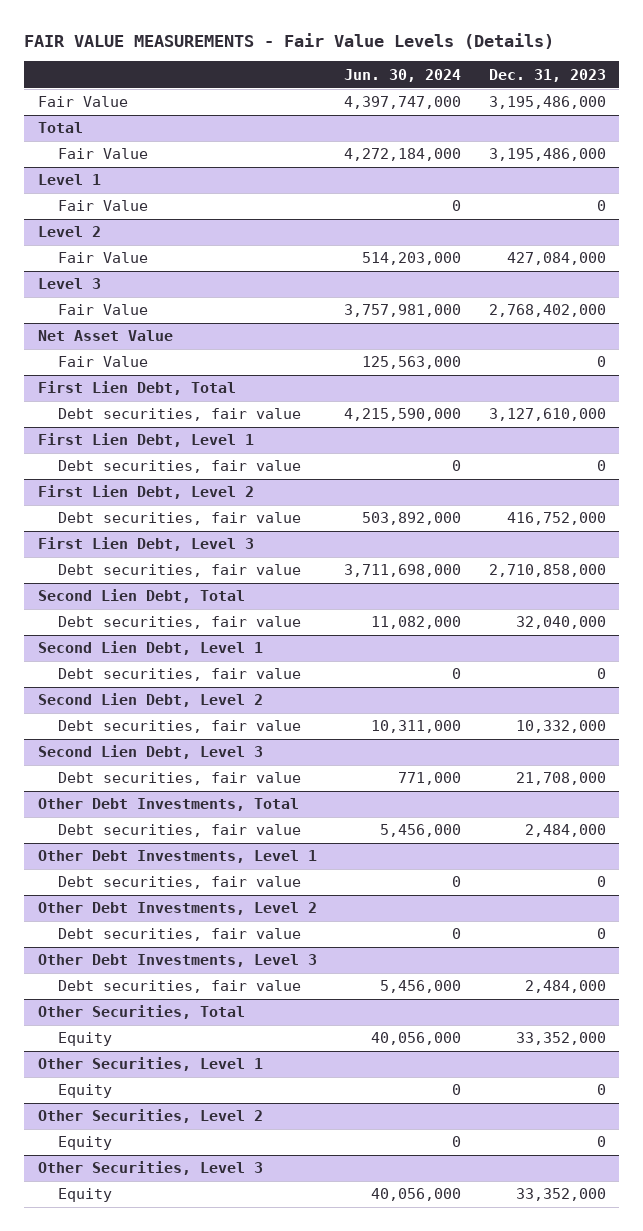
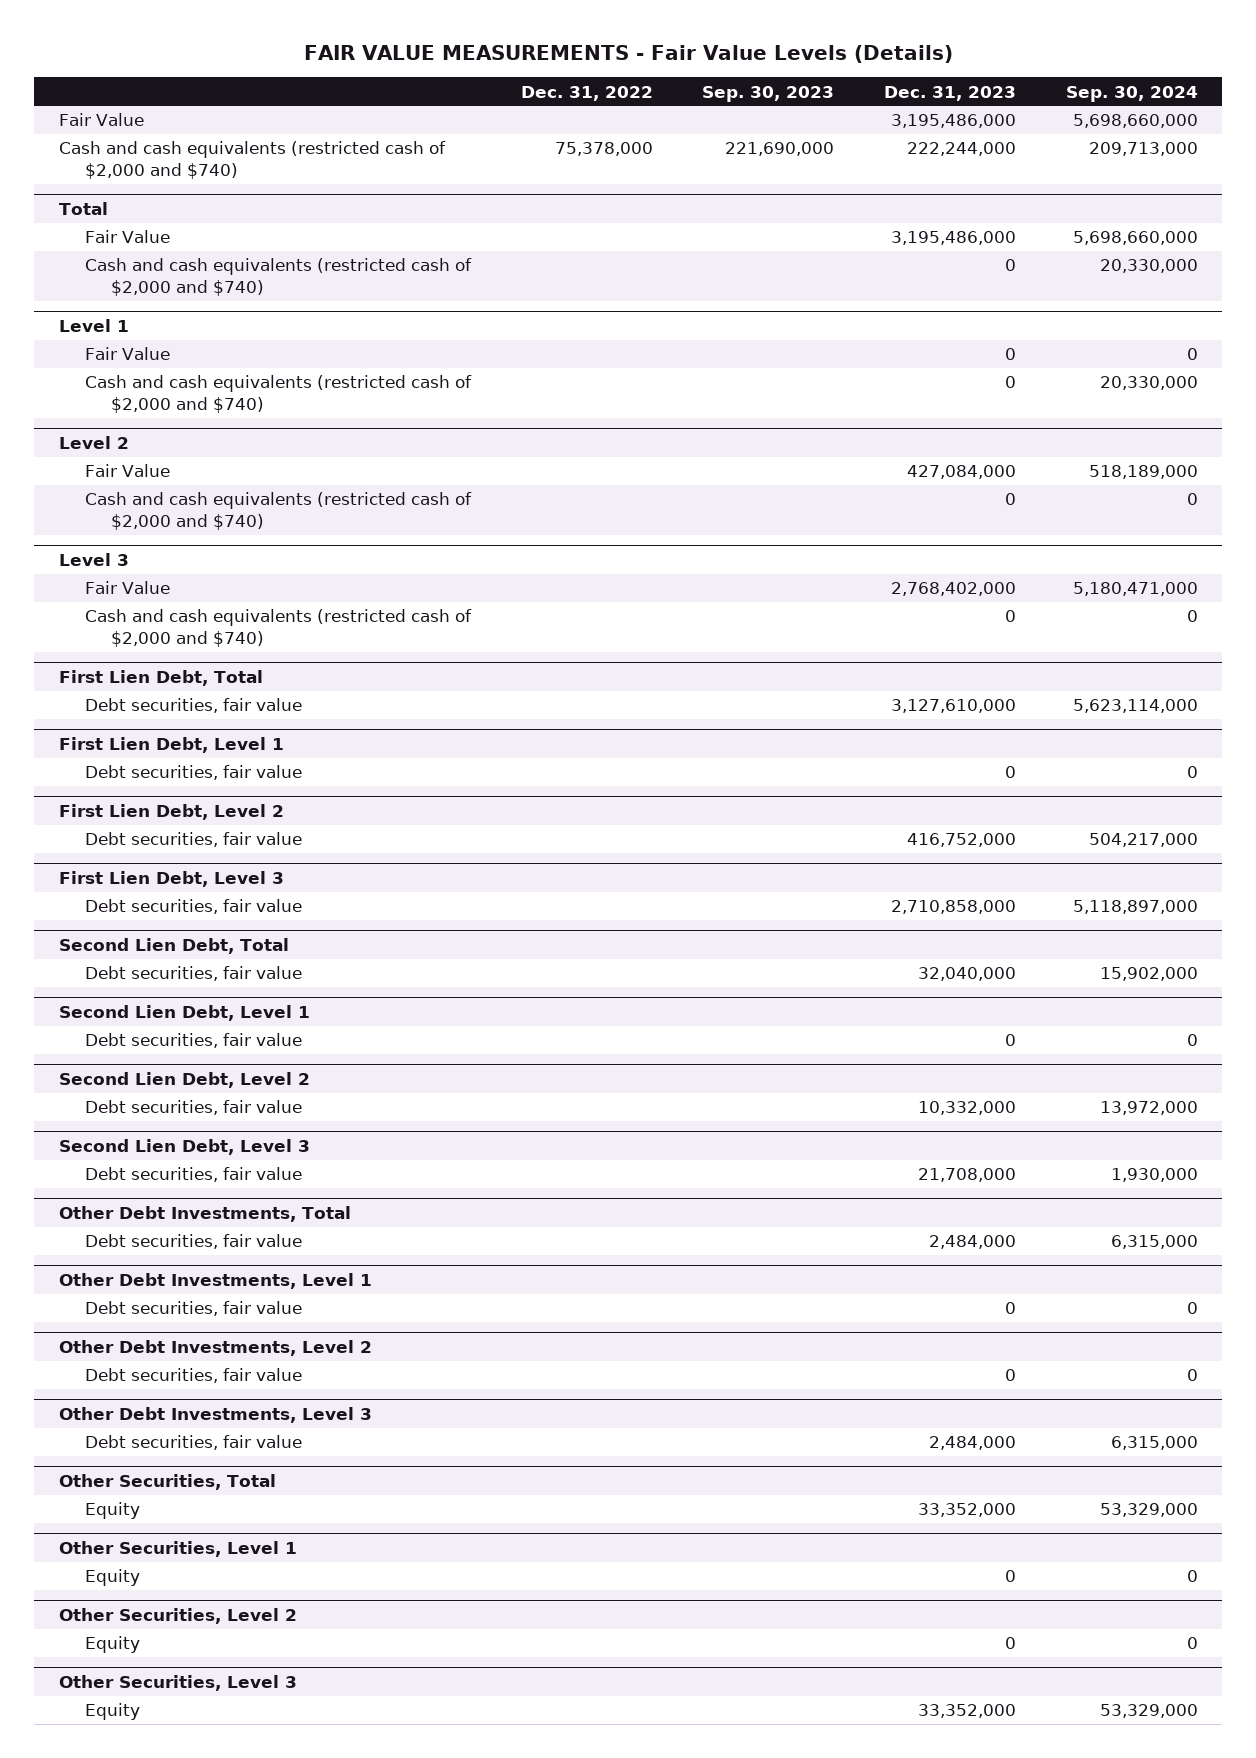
- | Jun. 30, 2024 | Dec. 31, 2023
+ | Dec. 31, 2022 | Sep. 30, 2023 | Dec. 31, 2023 | Sep. 30, 2024
+ Cash and cash equivalents (restricted cash of $2,000 and $740) | 75,378,000 | 221,690,000 | 222,244,000 | 209,713,000
@ Total
+ Cash and cash equivalents (restricted cash of $2,000 and $740) | | | 0 | 20,330,000
@ Level 1
+ Cash and cash equivalents (restricted cash of $2,000 and $740) | | | 0 | 20,330,000
@ Level 2
+ Cash and cash equivalents (restricted cash of $2,000 and $740) | | | 0 | 0
- Net Asset Value
- Fair Value | 125,563,000 | 0
@ Level 3
+ Cash and cash equivalents (restricted cash of $2,000 and $740) | | | 0 | 0

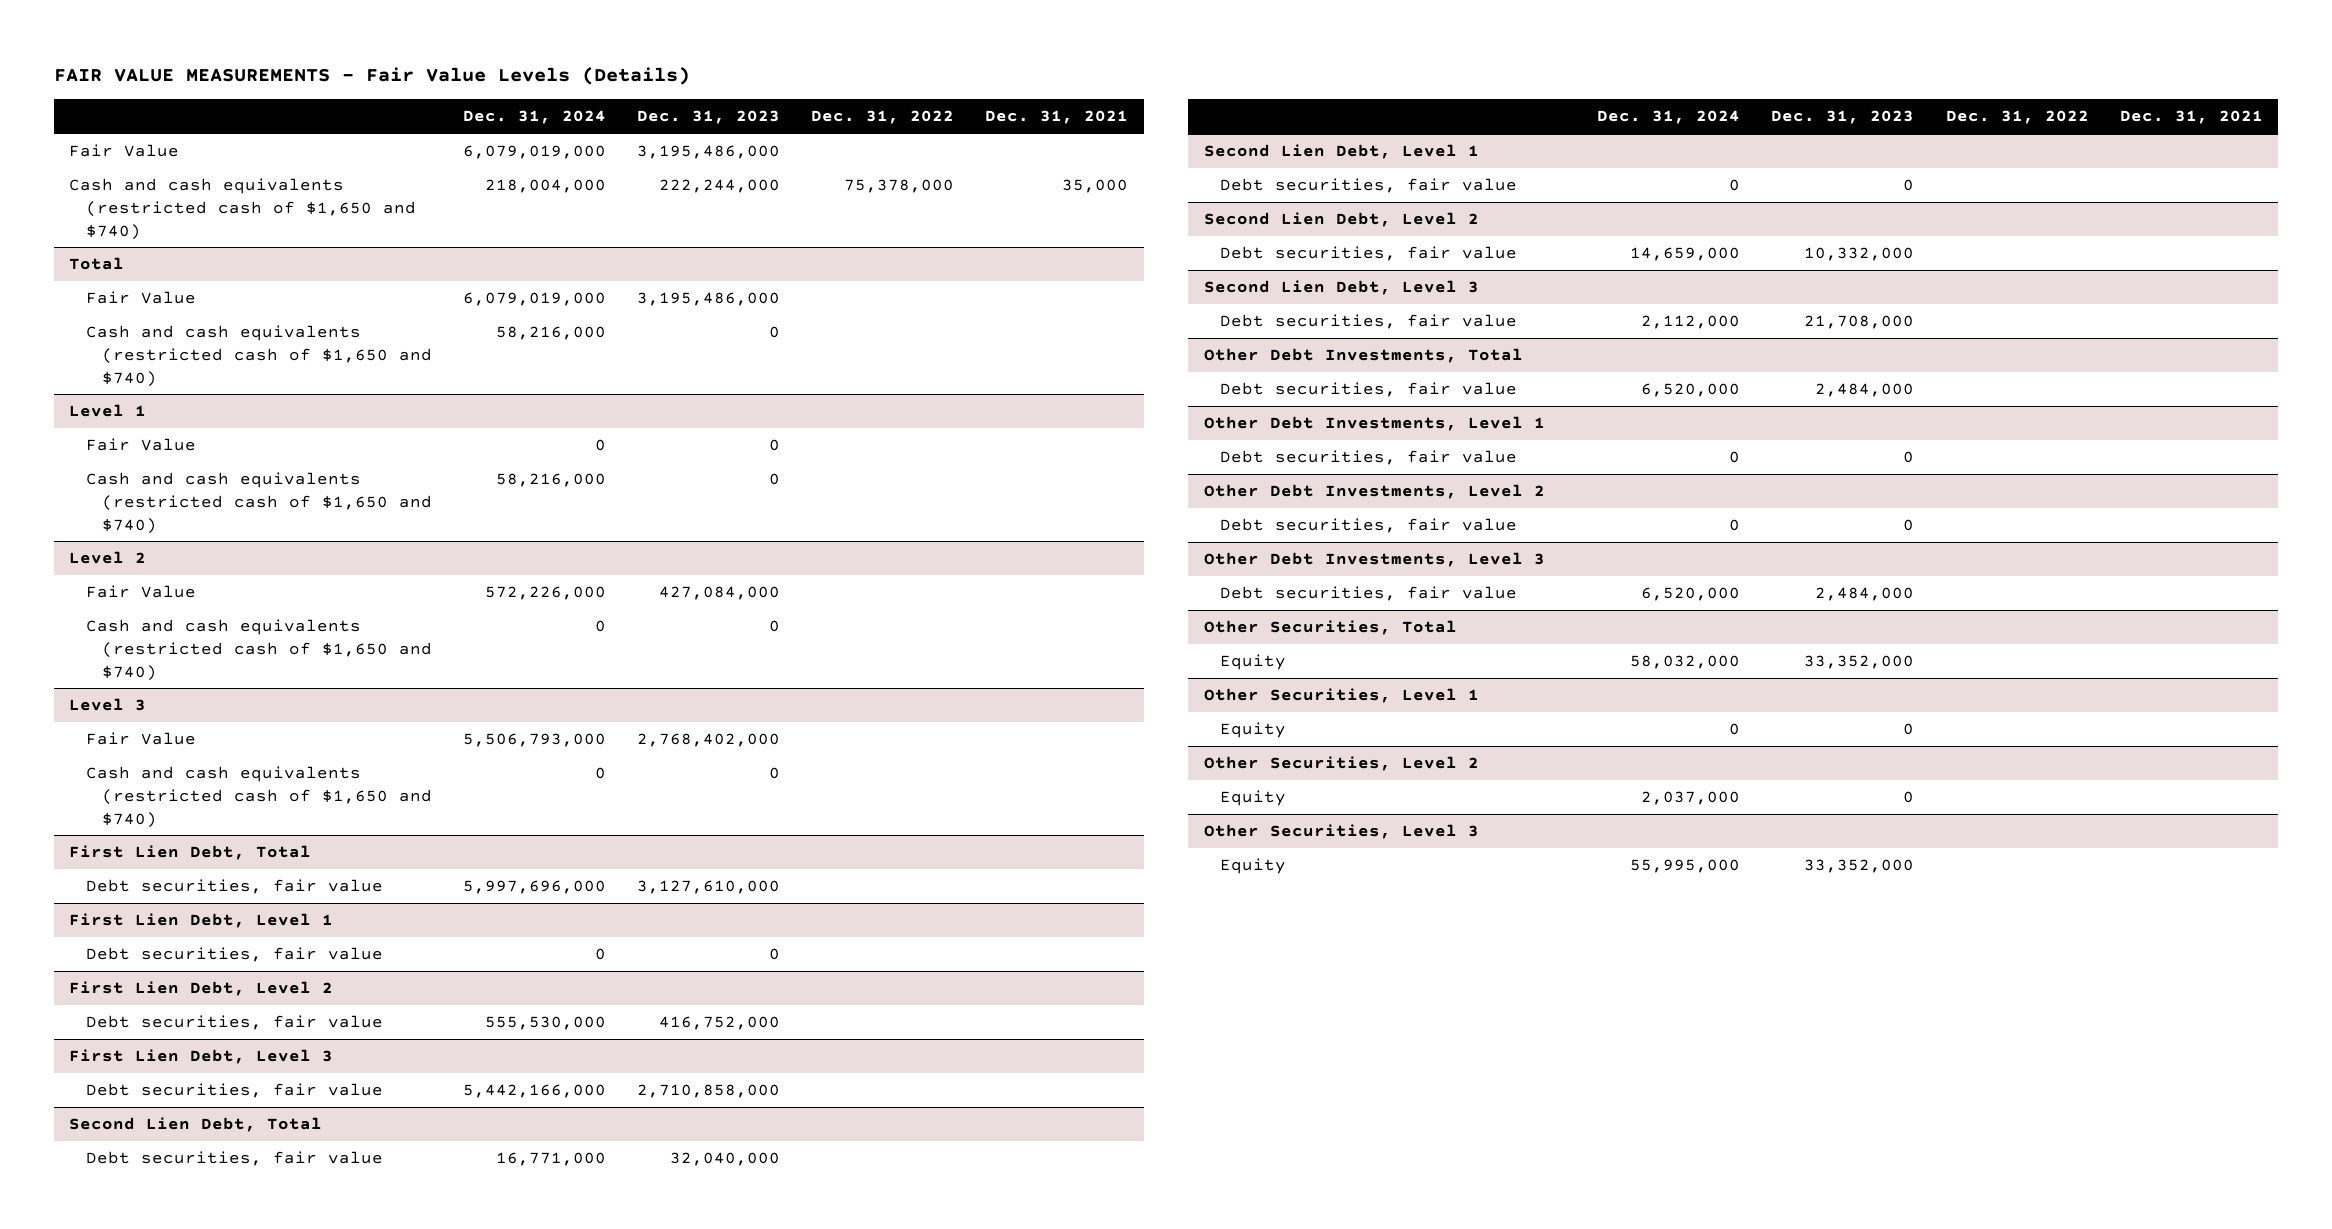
- | Dec. 31, 2022 | Sep. 30, 2023 | Dec. 31, 2023 | Sep. 30, 2024
+ | Dec. 31, 2024 | Dec. 31, 2023 | Dec. 31, 2022 | Dec. 31, 2021
- Cash and cash equivalents (restricted cash of $2,000 and $740) | 75,378,000 | 221,690,000 | 222,244,000 | 209,713,000
+ Cash and cash equivalents (restricted cash of $1,650 and $740) | 218,004,000 | 222,244,000 | 75,378,000 | 35,000
@ Total
- Cash and cash equivalents (restricted cash of $2,000 and $740) | | | 0 | 20,330,000
+ Cash and cash equivalents (restricted cash of $1,650 and $740) | 58,216,000 | 0 | |
@ Level 1
- Cash and cash equivalents (restricted cash of $2,000 and $740) | | | 0 | 20,330,000
+ Cash and cash equivalents (restricted cash of $1,650 and $740) | 58,216,000 | 0 | |
@ Level 2
- Cash and cash equivalents (restricted cash of $2,000 and $740) | | | 0 | 0
+ Cash and cash equivalents (restricted cash of $1,650 and $740) | 0 | 0 | |
@ Level 3
- Cash and cash equivalents (restricted cash of $2,000 and $740) | | | 0 | 0
+ Cash and cash equivalents (restricted cash of $1,650 and $740) | 0 | 0 | |

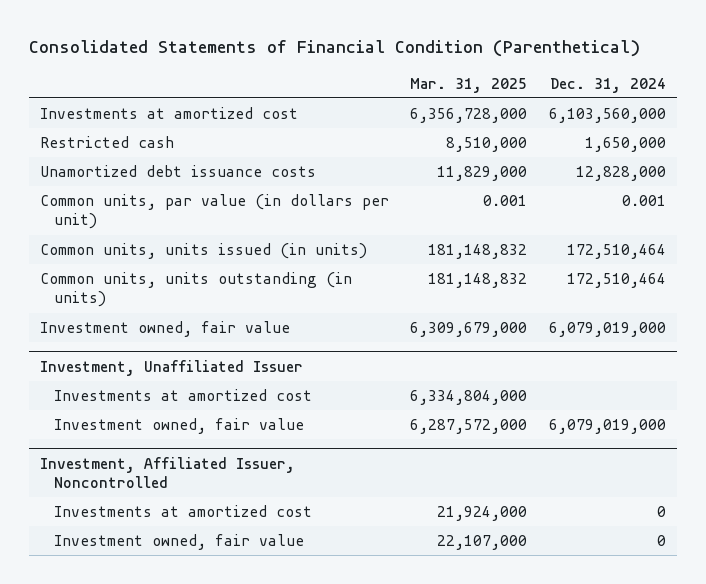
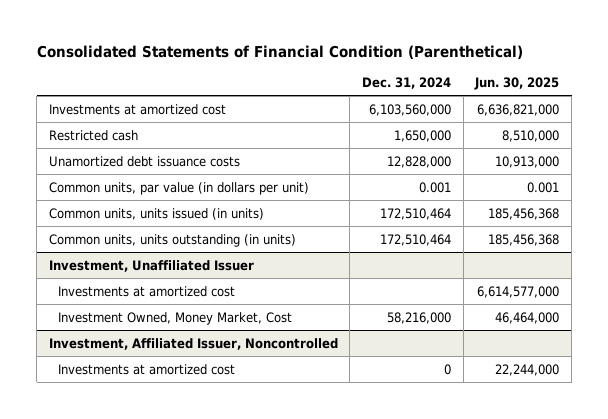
- | Mar. 31, 2025 | Dec. 31, 2024
+ | Dec. 31, 2024 | Jun. 30, 2025
- Investment owned, fair value | 6,309,679,000 | 6,079,019,000
@ Investment, Unaffiliated Issuer
- Investment owned, fair value | 6,287,572,000 | 6,079,019,000
+ Investment Owned, Money Market, Cost | 58,216,000 | 46,464,000
@ Investment, Affiliated Issuer, Noncontrolled
- Investment owned, fair value | 22,107,000 | 0

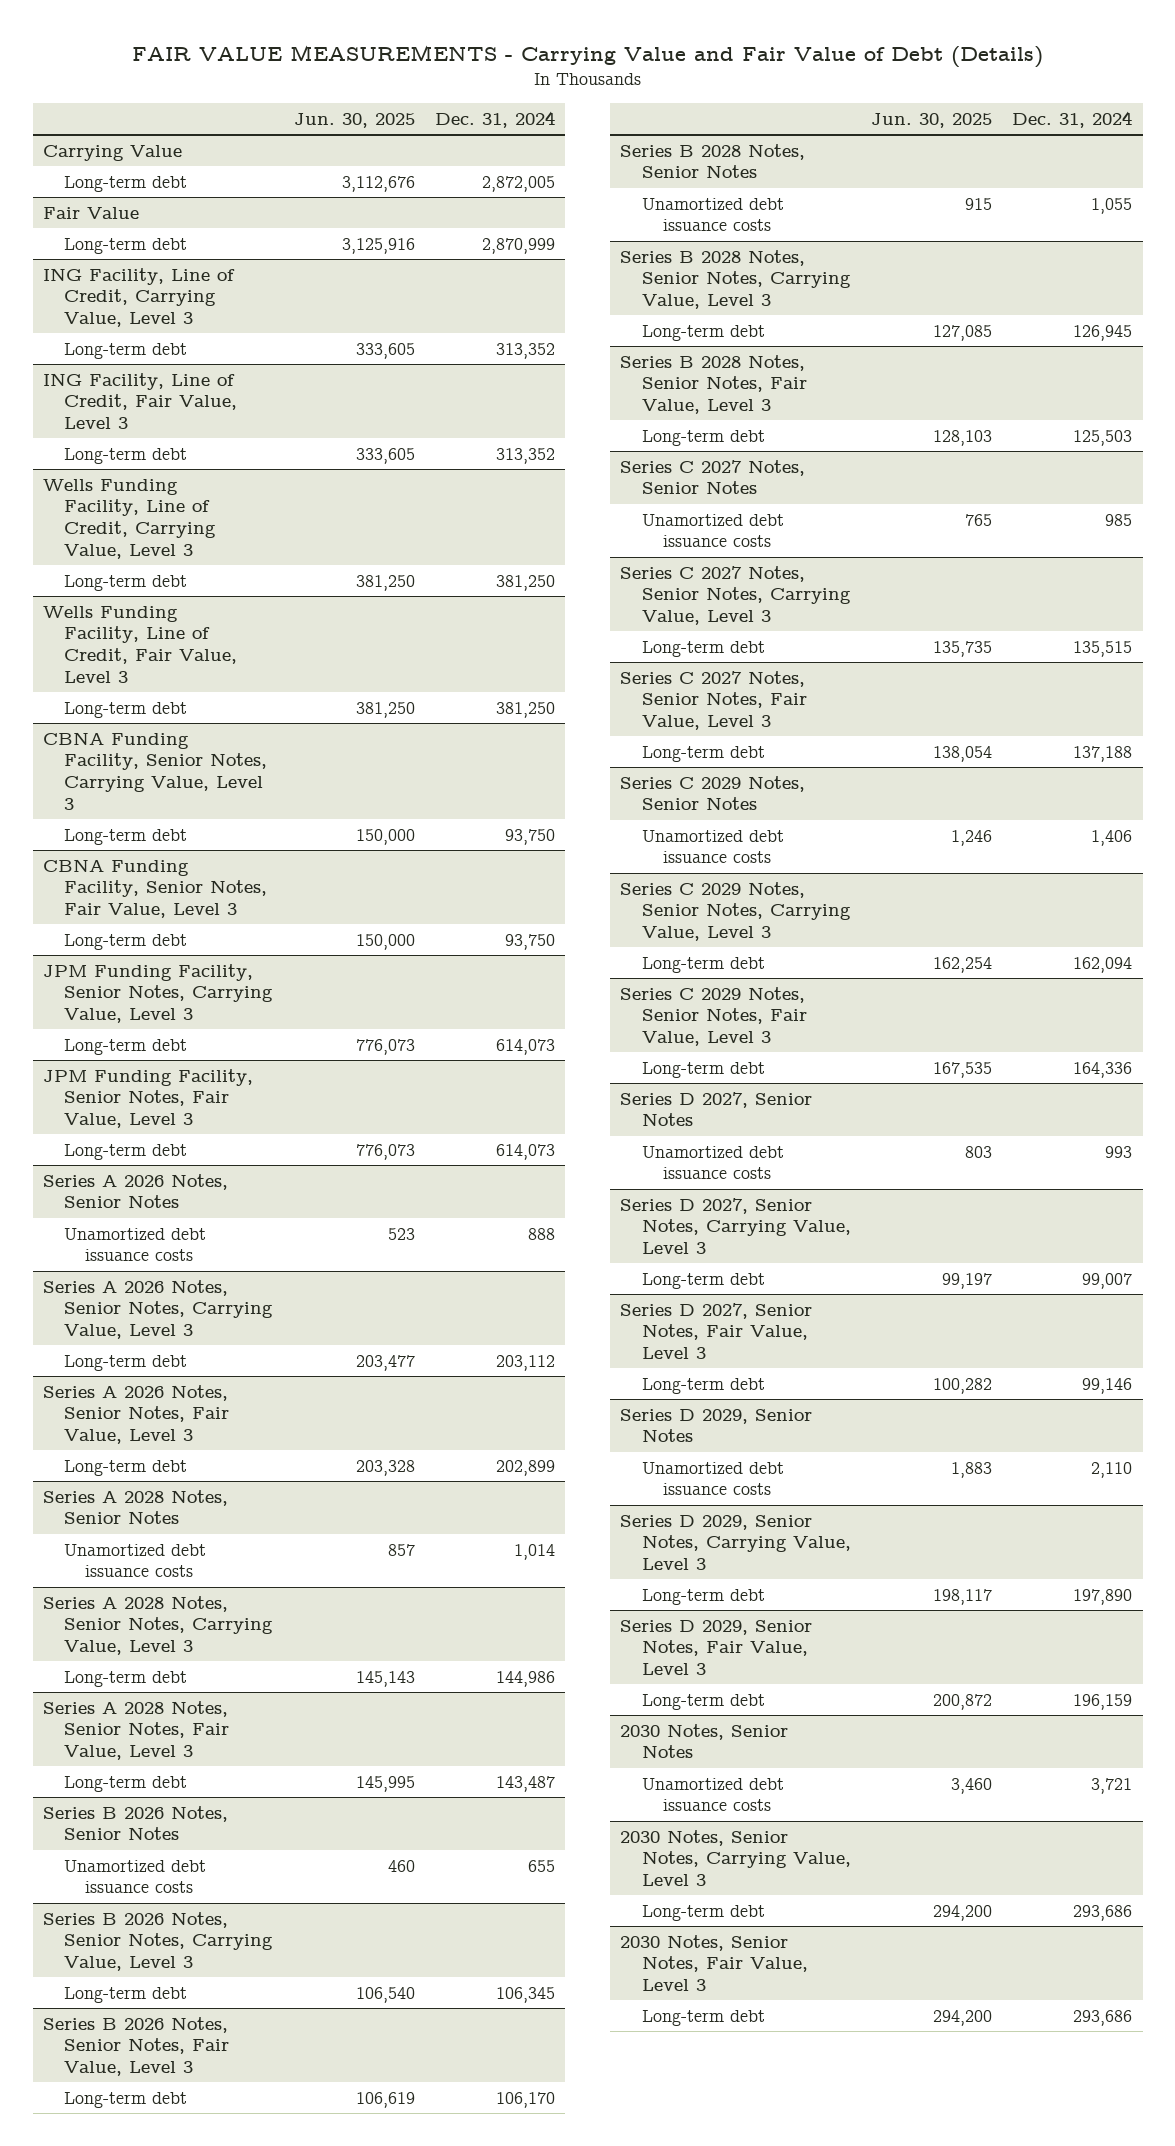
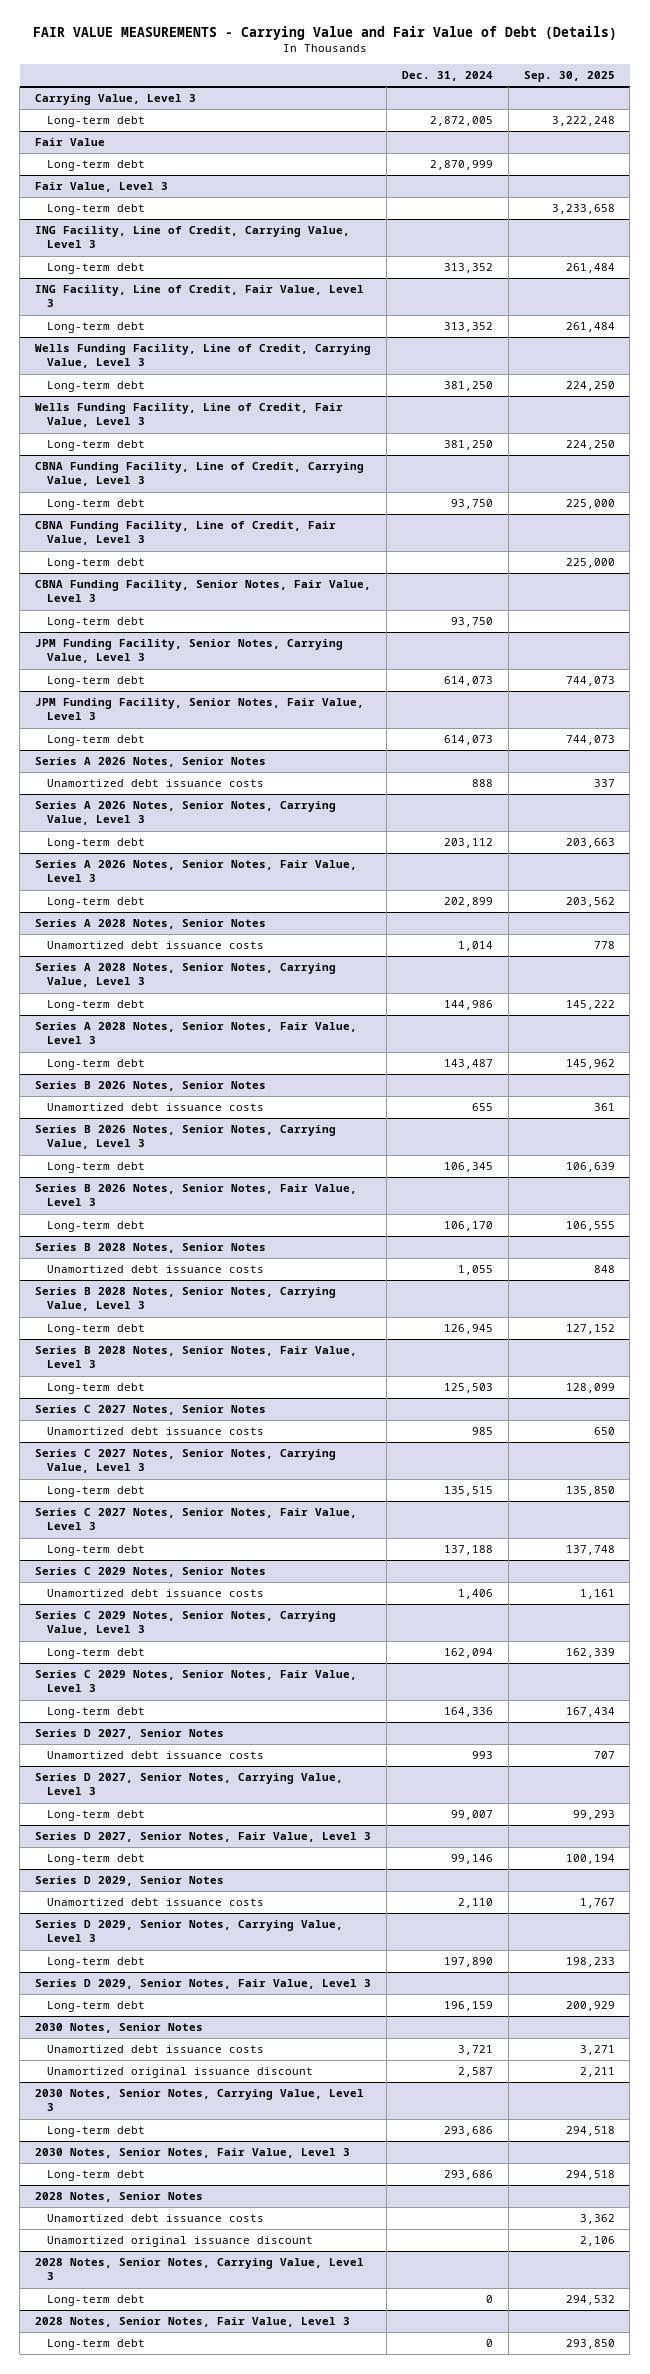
- | Jun. 30, 2025 | Dec. 31, 2024
+ | Dec. 31, 2024 | Sep. 30, 2025
- Carrying Value
+ Carrying Value, Level 3
+ Fair Value, Level 3
+ Long-term debt | | 3,233,658
- CBNA Funding Facility, Senior Notes, Carrying Value, Level 3
+ CBNA Funding Facility, Line of Credit, Carrying Value, Level 3
+ CBNA Funding Facility, Line of Credit, Fair Value, Level 3
+ Long-term debt | | 225,000
@ 2030 Notes, Senior Notes
+ Unamortized original issuance discount | 2,587 | 2,211
+ 2028 Notes, Senior Notes
+ Unamortized debt issuance costs | | 3,362
+ Unamortized original issuance discount | | 2,106
+ 2028 Notes, Senior Notes, Carrying Value, Level 3
+ Long-term debt | 0 | 294,532
+ 2028 Notes, Senior Notes, Fair Value, Level 3
+ Long-term debt | 0 | 293,850

